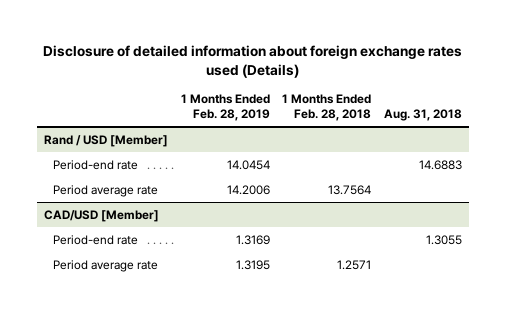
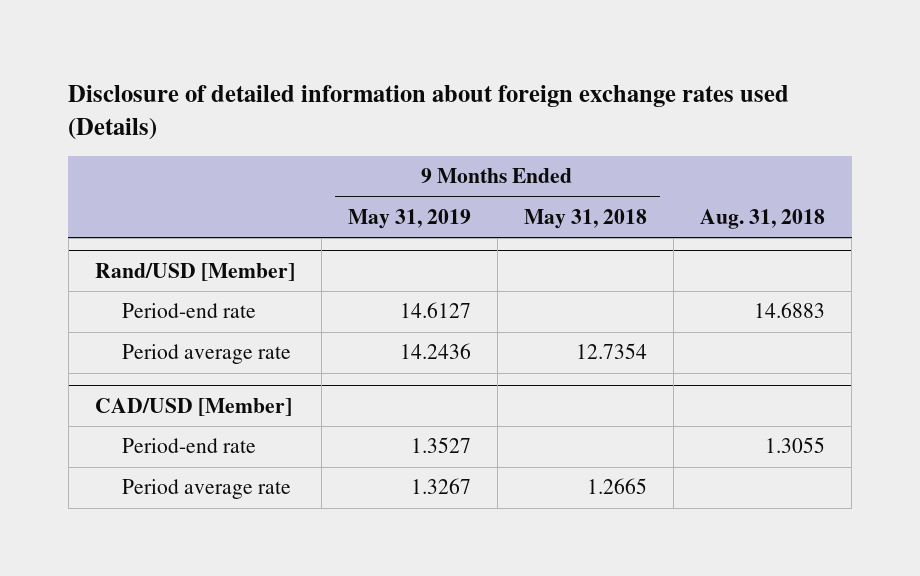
- | 1 Months Ended Feb. 28, 2019 | 1 Months Ended Feb. 28, 2018 | Aug. 31, 2018
+ | 9 Months Ended May 31, 2019 | 9 Months Ended May 31, 2018 | Aug. 31, 2018
- Rand / USD [Member]
+ Rand/USD [Member]

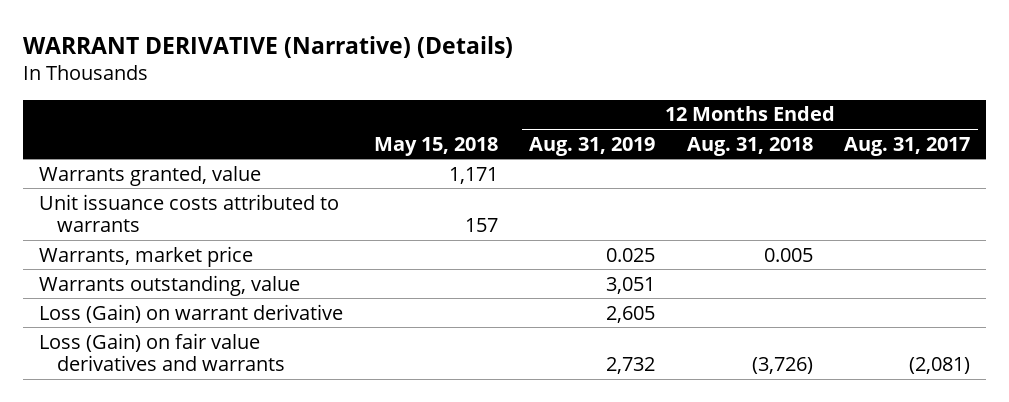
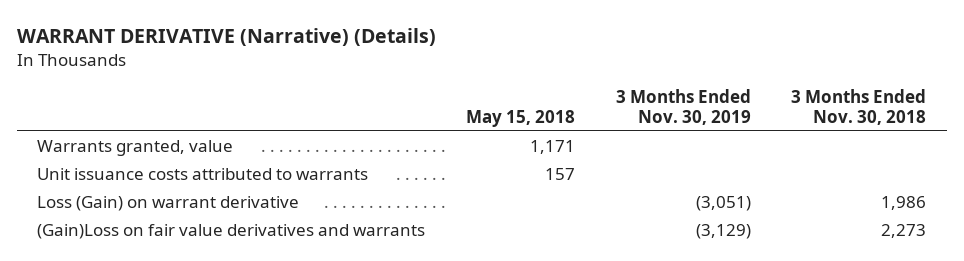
- | May 15, 2018 | 12 Months Ended Aug. 31, 2019 | 12 Months Ended Aug. 31, 2018 | 12 Months Ended Aug. 31, 2017
+ | May 15, 2018 | 3 Months Ended Nov. 30, 2019 | 3 Months Ended Nov. 30, 2018
- Warrants, market price | | 0.025 | 0.005 |
- Warrants outstanding, value | | 3,051 | |
- Loss (Gain) on fair value derivatives and warrants | | 2,732 | (3,726) | (2,081)
+ (Gain)Loss on fair value derivatives and warrants | | (3,129) | 2,273

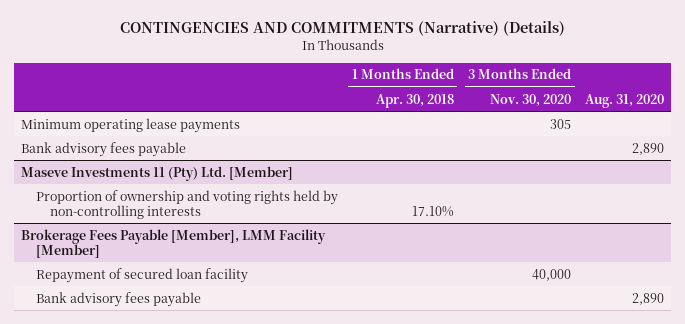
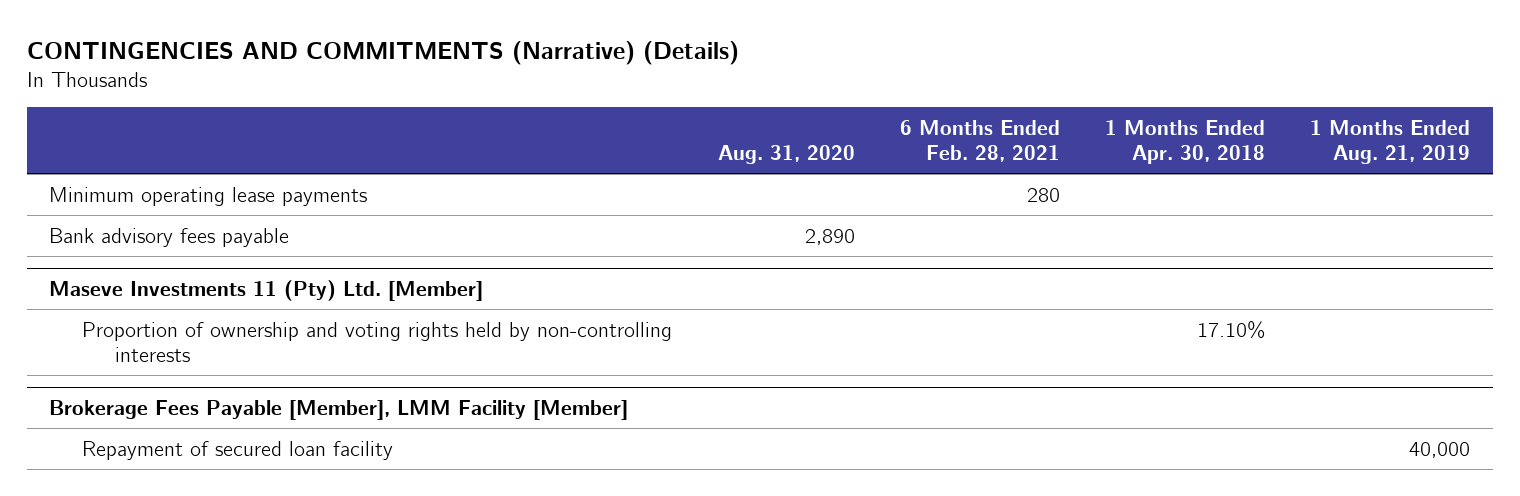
- | 1 Months Ended Apr. 30, 2018 | 3 Months Ended Nov. 30, 2020 | Aug. 31, 2020
+ | Aug. 31, 2020 | 6 Months Ended Feb. 28, 2021 | 1 Months Ended Apr. 30, 2018 | 1 Months Ended Aug. 21, 2019
@ Brokerage Fees Payable [Member], LMM Facility [Member]
- Bank advisory fees payable | | | 2,890

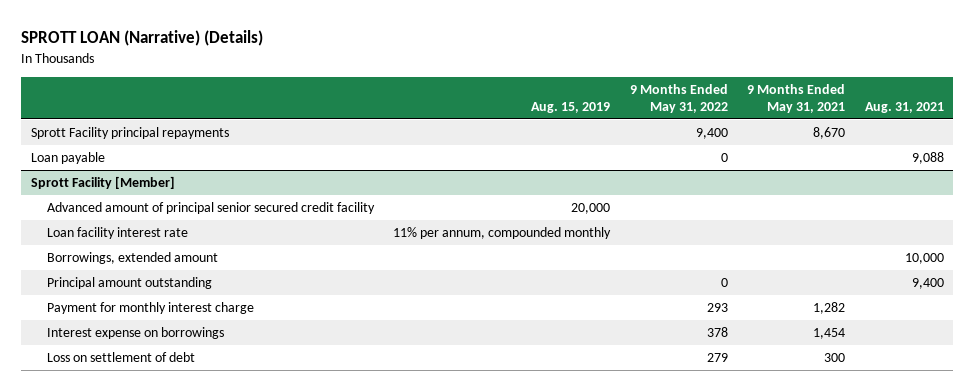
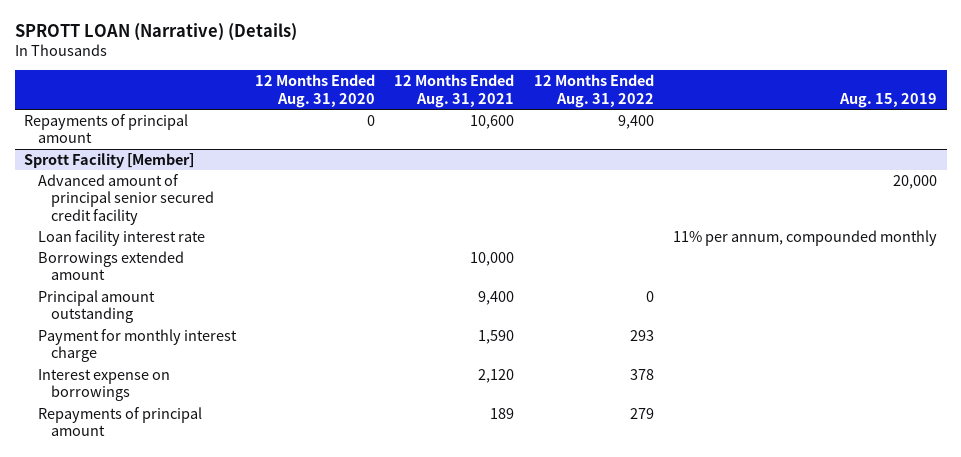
- | Aug. 15, 2019 | 9 Months Ended May 31, 2022 | 9 Months Ended May 31, 2021 | Aug. 31, 2021
+ | 12 Months Ended Aug. 31, 2020 | 12 Months Ended Aug. 31, 2021 | 12 Months Ended Aug. 31, 2022 | Aug. 15, 2019
- Sprott Facility principal repayments | | 9,400 | 8,670 |
- Loan payable | | 0 | | 9,088
+ Repayments of principal amount | 0 | 10,600 | 9,400 |
@ Sprott Facility [Member]
- Borrowings, extended amount | | | | 10,000
+ Borrowings extended amount | | 10,000 | |
- Loss on settlement of debt | | 279 | 300 |
+ Repayments of principal amount | | 189 | 279 |

